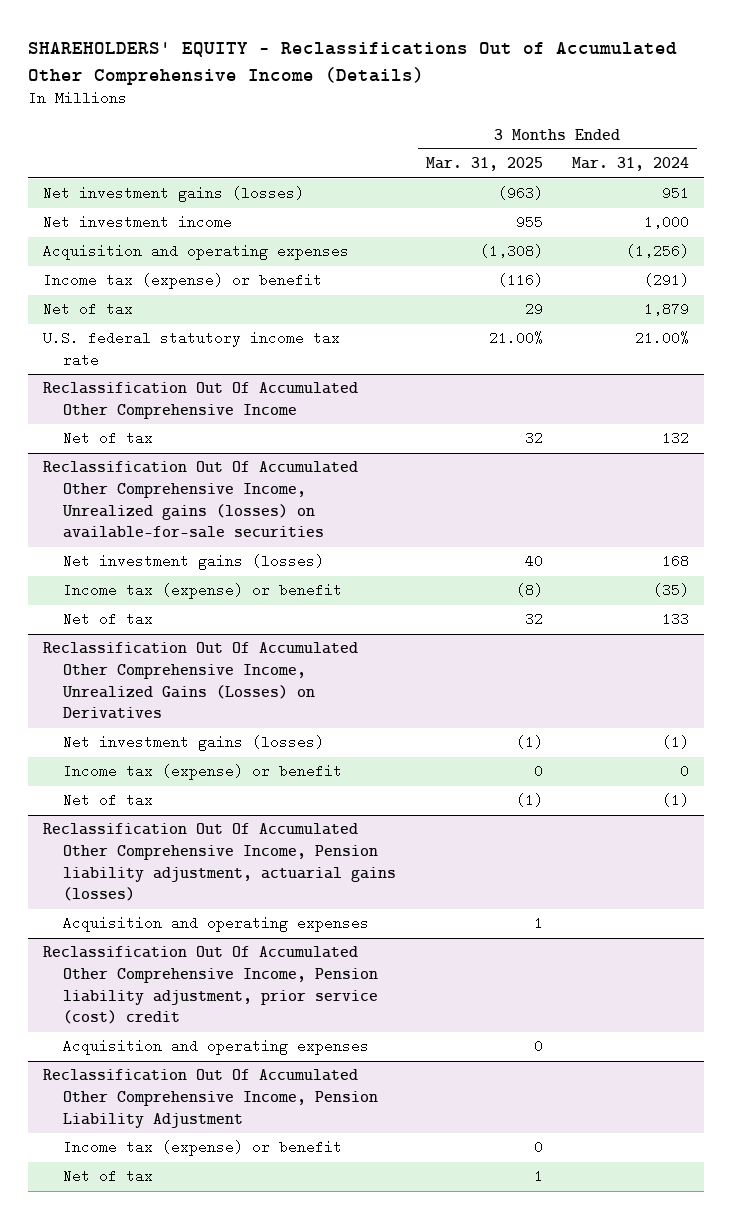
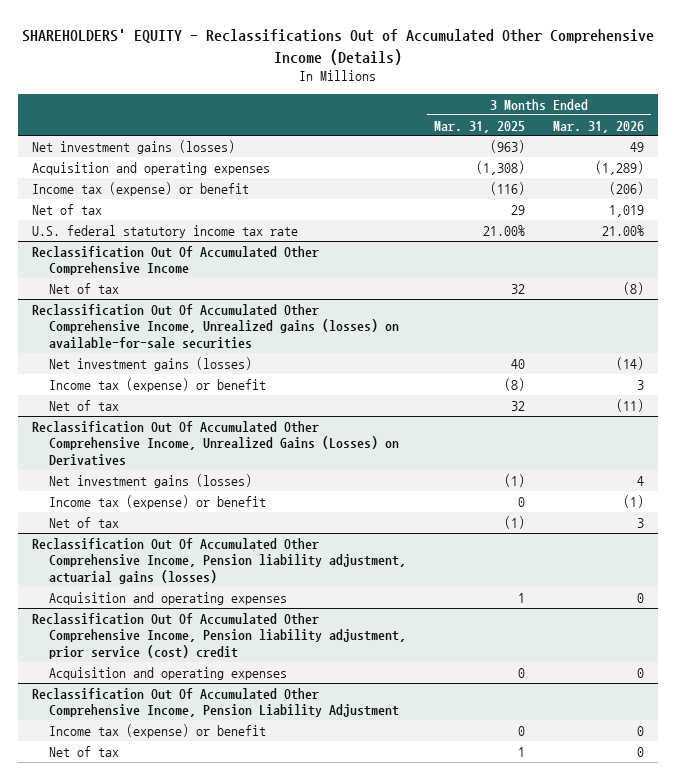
- | 3 Months Ended Mar. 31, 2025 | 3 Months Ended Mar. 31, 2024
+ | 3 Months Ended Mar. 31, 2025 | 3 Months Ended Mar. 31, 2026
- Net investment income | 955 | 1,000

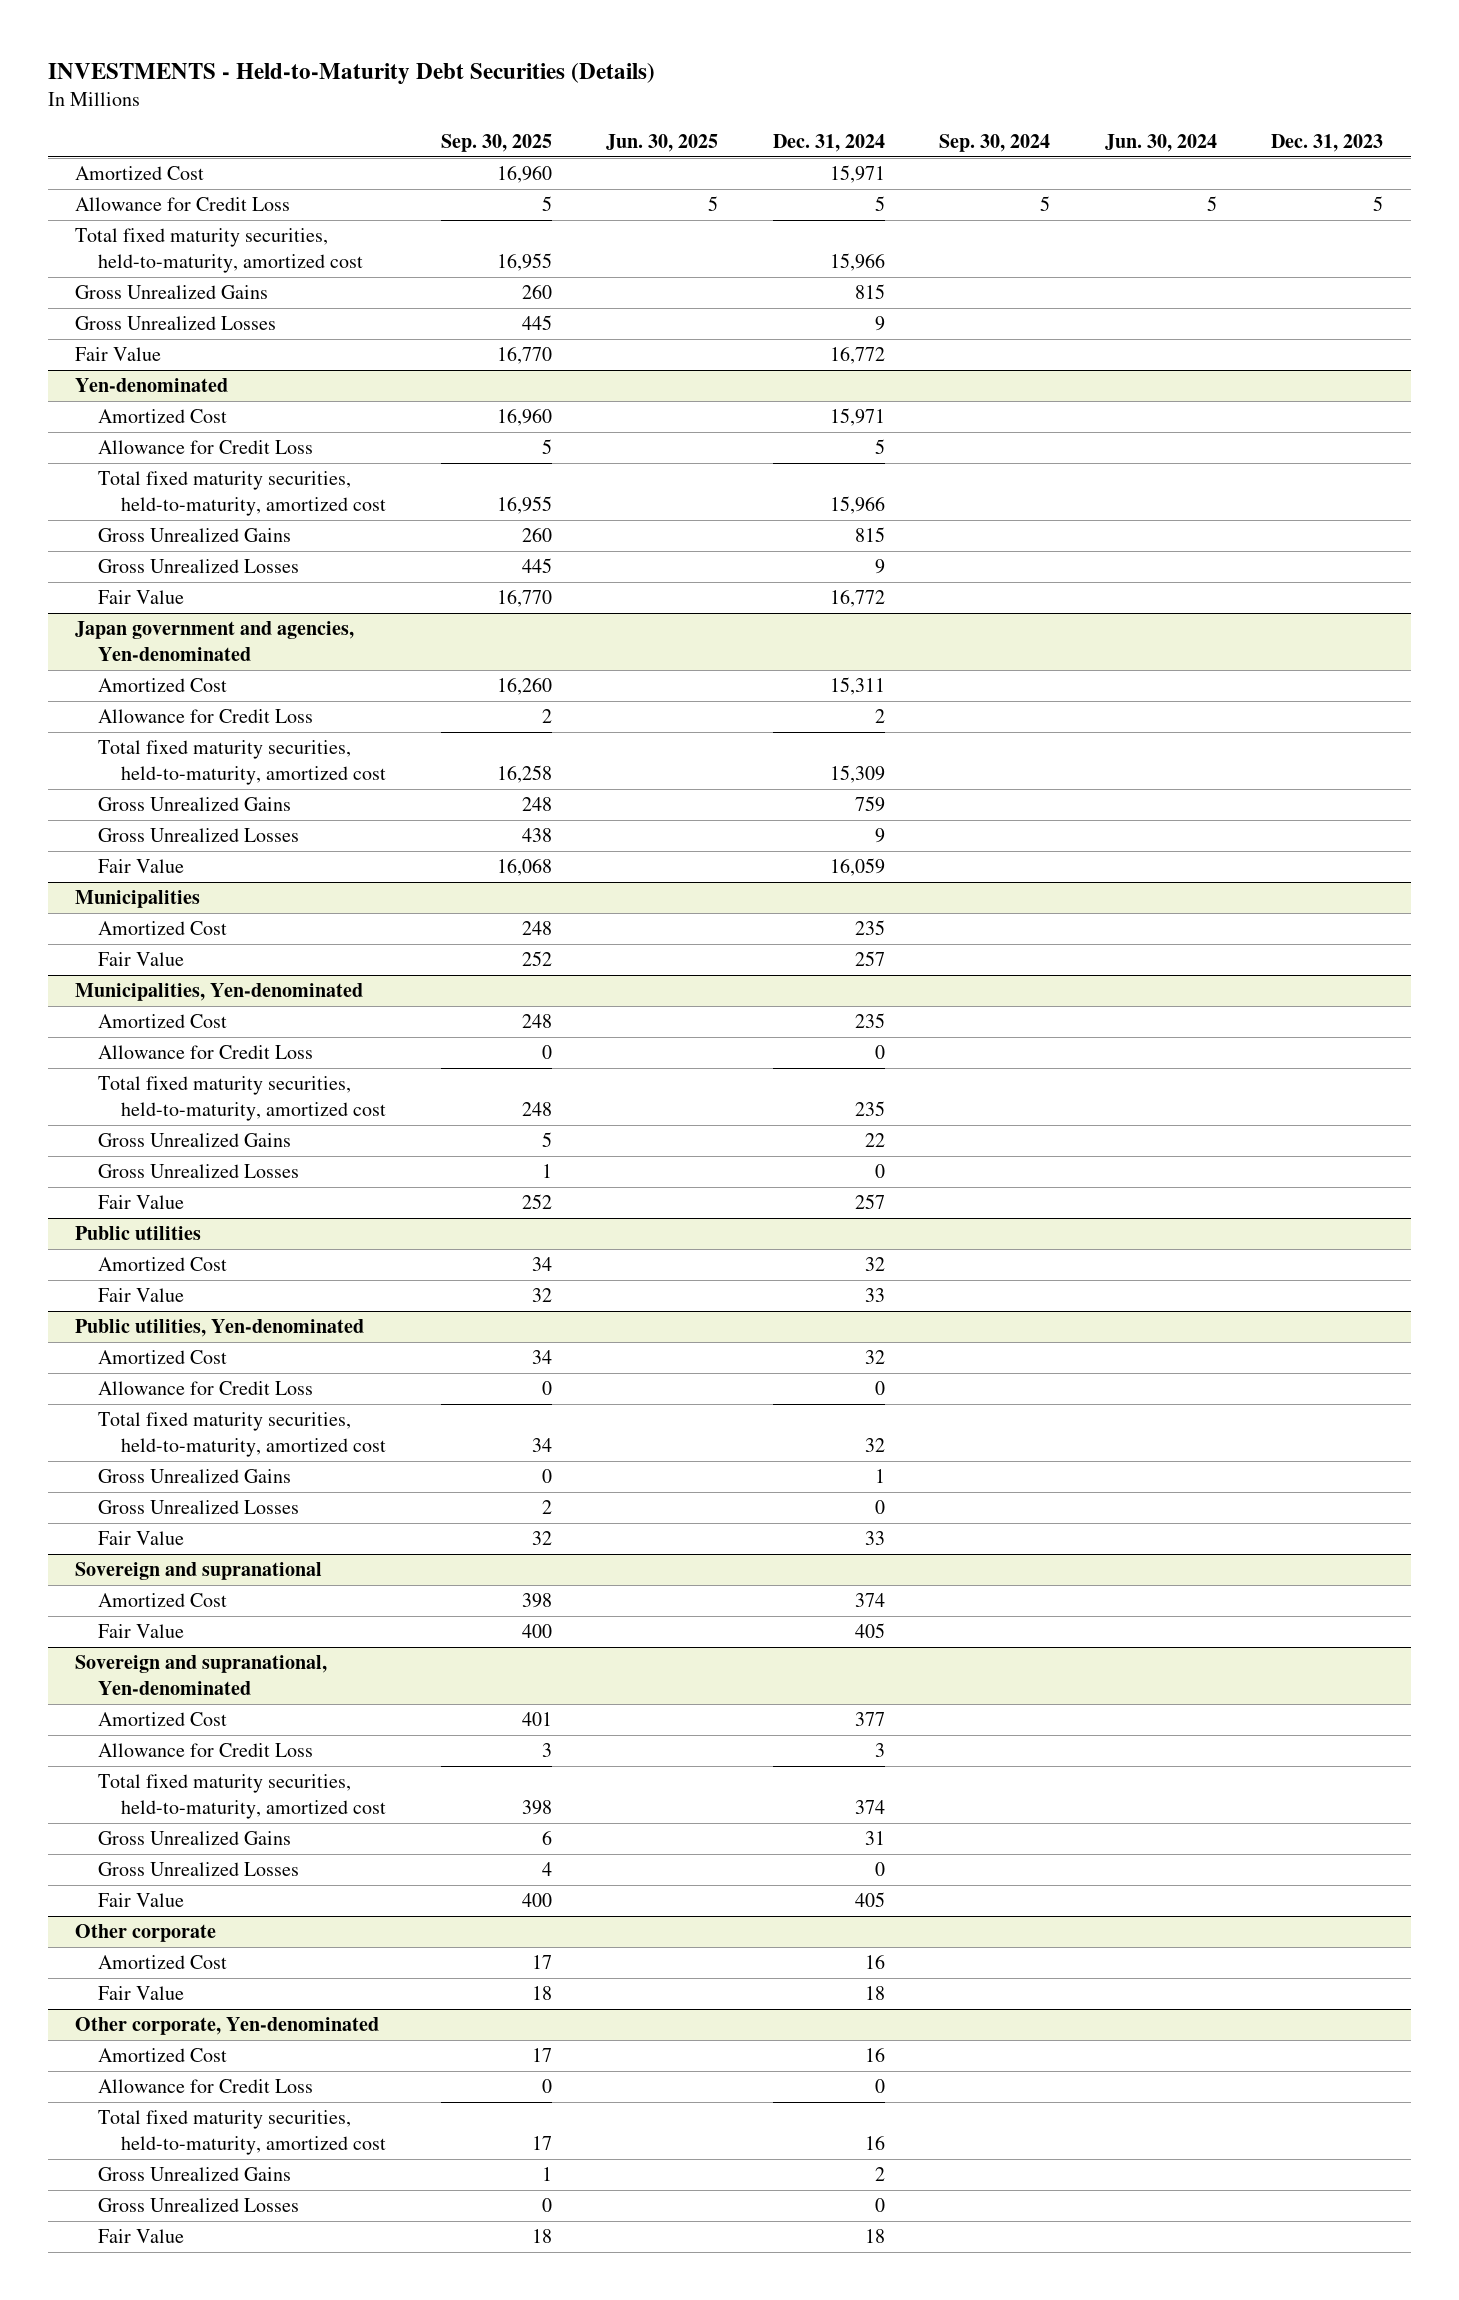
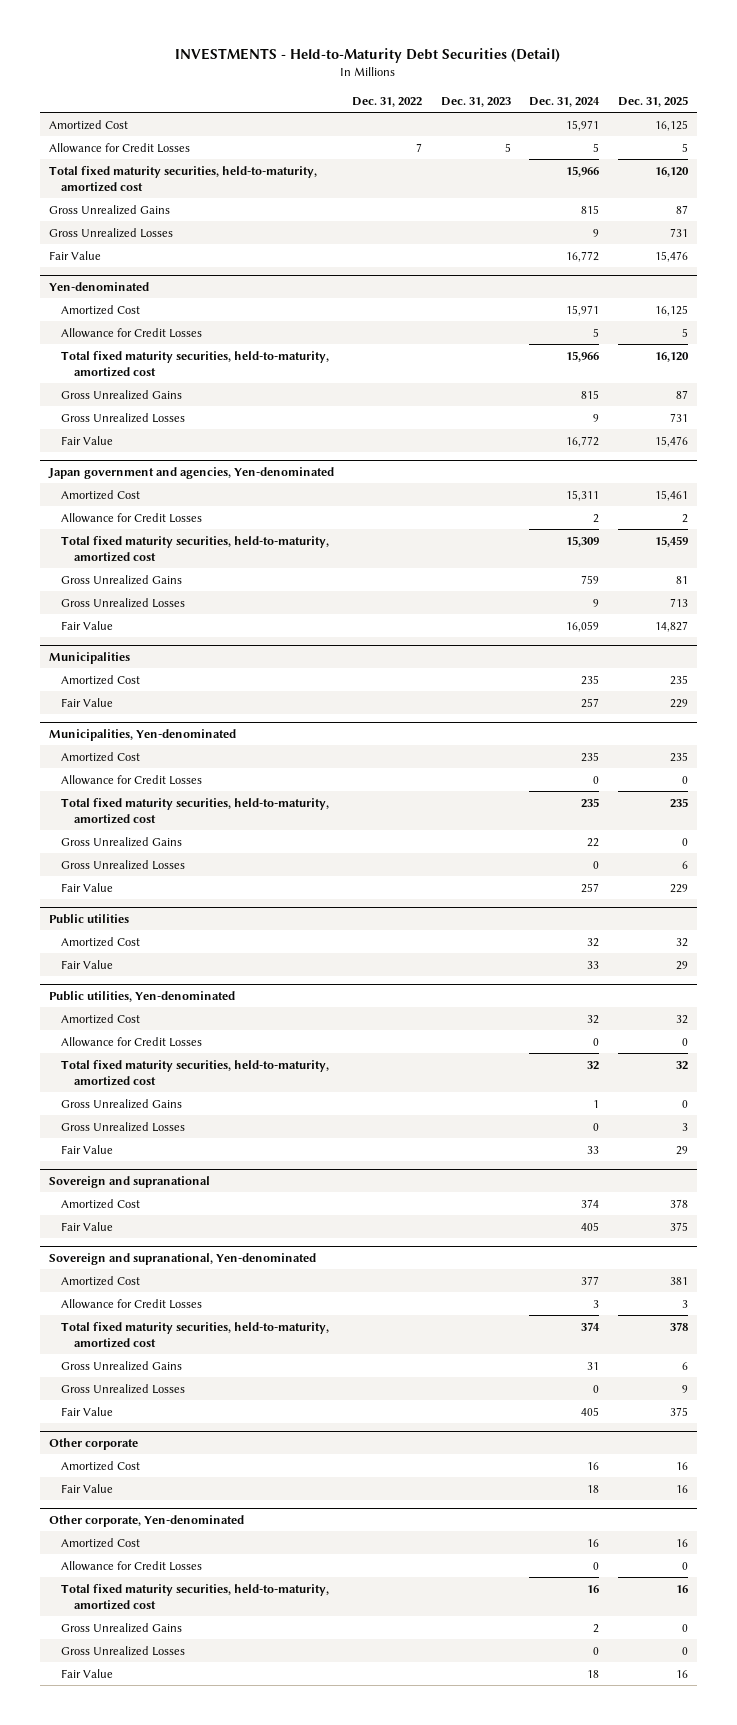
- INVESTMENTS - Held-to-Maturity Debt Securities (Details)
+ INVESTMENTS - Held-to-Maturity Debt Securities (Detail)
- | Sep. 30, 2025 | Jun. 30, 2025 | Dec. 31, 2024 | Sep. 30, 2024 | Jun. 30, 2024 | Dec. 31, 2023
+ | Dec. 31, 2022 | Dec. 31, 2023 | Dec. 31, 2024 | Dec. 31, 2025
- Allowance for Credit Loss | 5 | 5 | 5 | 5 | 5 | 5
+ Allowance for Credit Losses | 7 | 5 | 5 | 5
@ Yen-denominated
- Allowance for Credit Loss | 5 | | 5 | | |
+ Allowance for Credit Losses | | | 5 | 5
@ Japan government and agencies, Yen-denominated
- Allowance for Credit Loss | 2 | | 2 | | |
+ Allowance for Credit Losses | | | 2 | 2
@ Municipalities, Yen-denominated
- Allowance for Credit Loss | 0 | | 0 | | |
+ Allowance for Credit Losses | | | 0 | 0
@ Public utilities, Yen-denominated
- Allowance for Credit Loss | 0 | | 0 | | |
+ Allowance for Credit Losses | | | 0 | 0
@ Sovereign and supranational, Yen-denominated
- Allowance for Credit Loss | 3 | | 3 | | |
+ Allowance for Credit Losses | | | 3 | 3
@ Other corporate, Yen-denominated
- Allowance for Credit Loss | 0 | | 0 | | |
+ Allowance for Credit Losses | | | 0 | 0

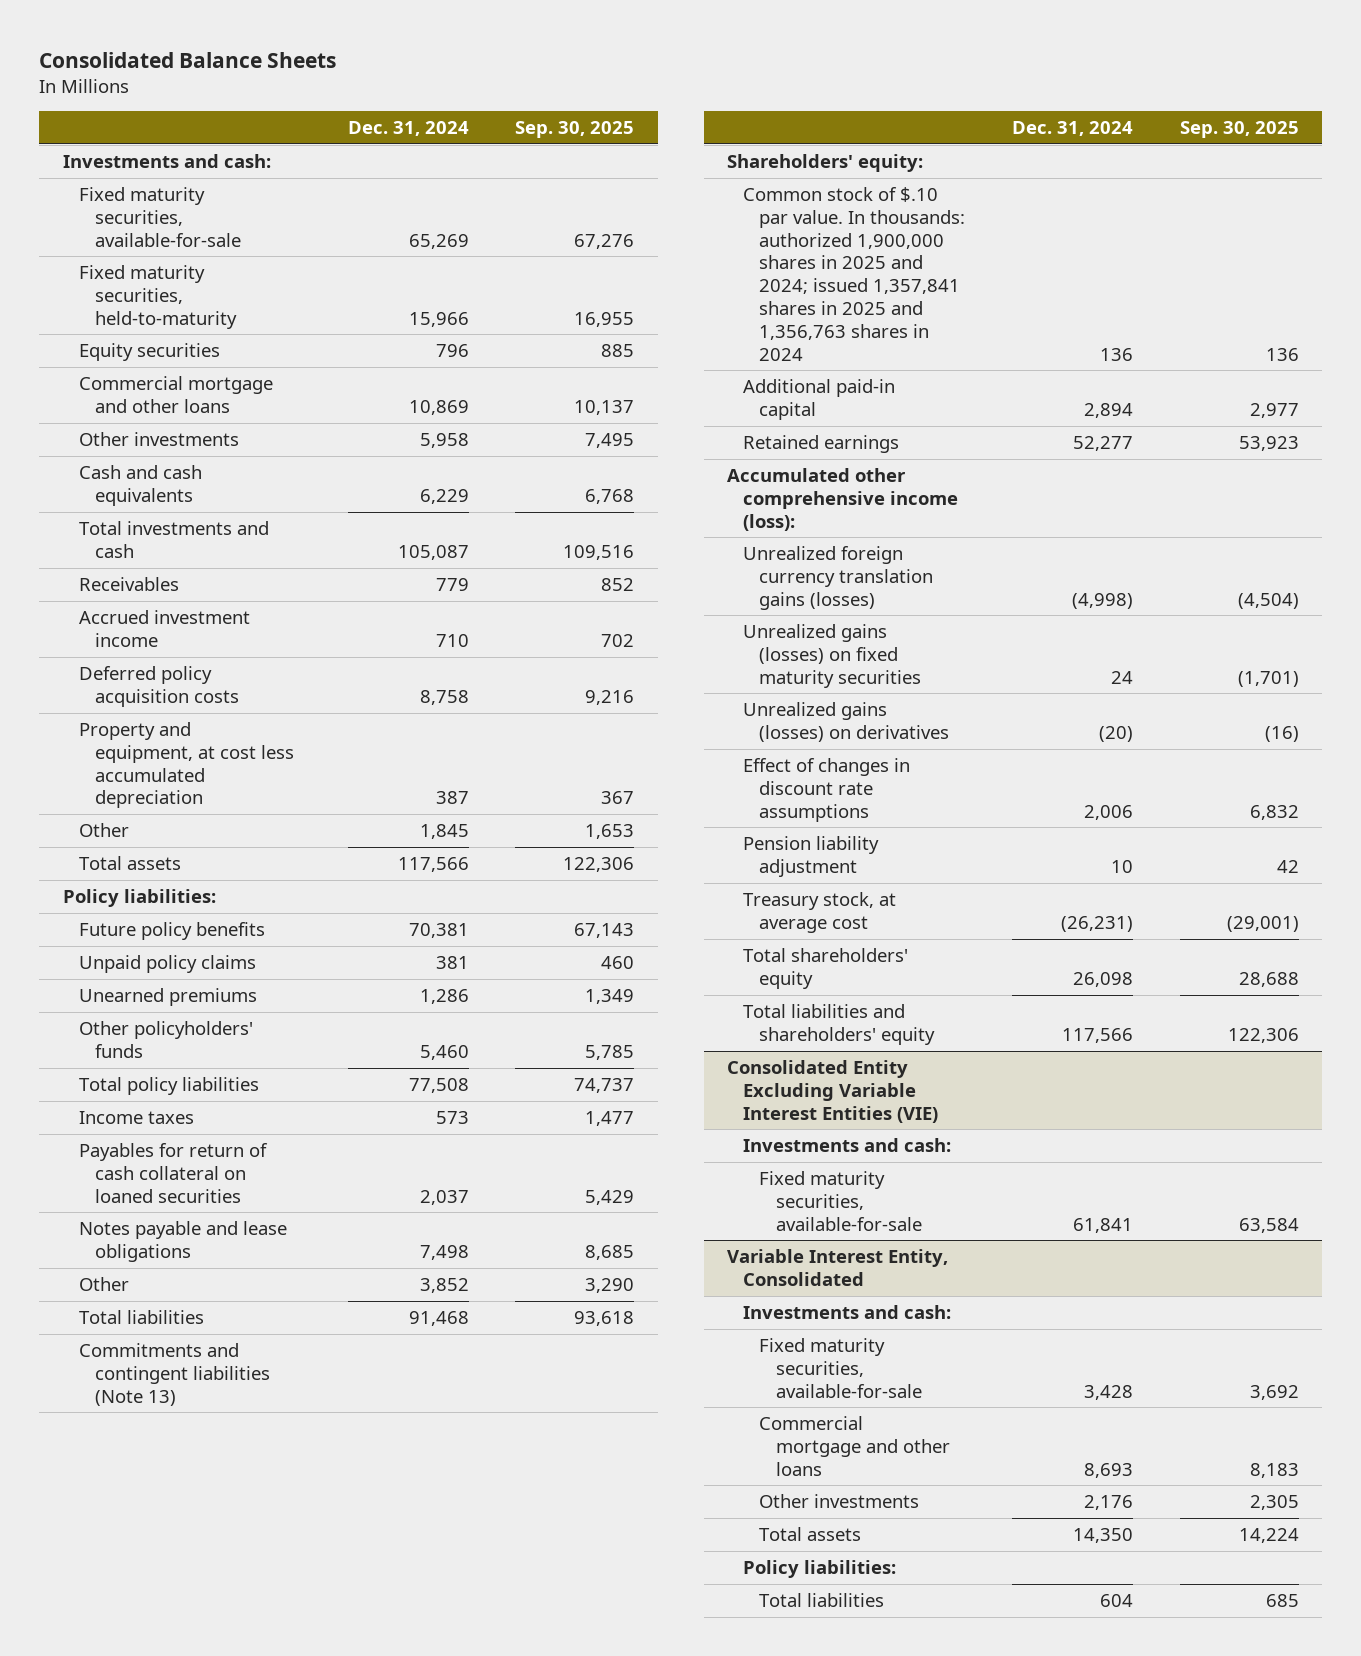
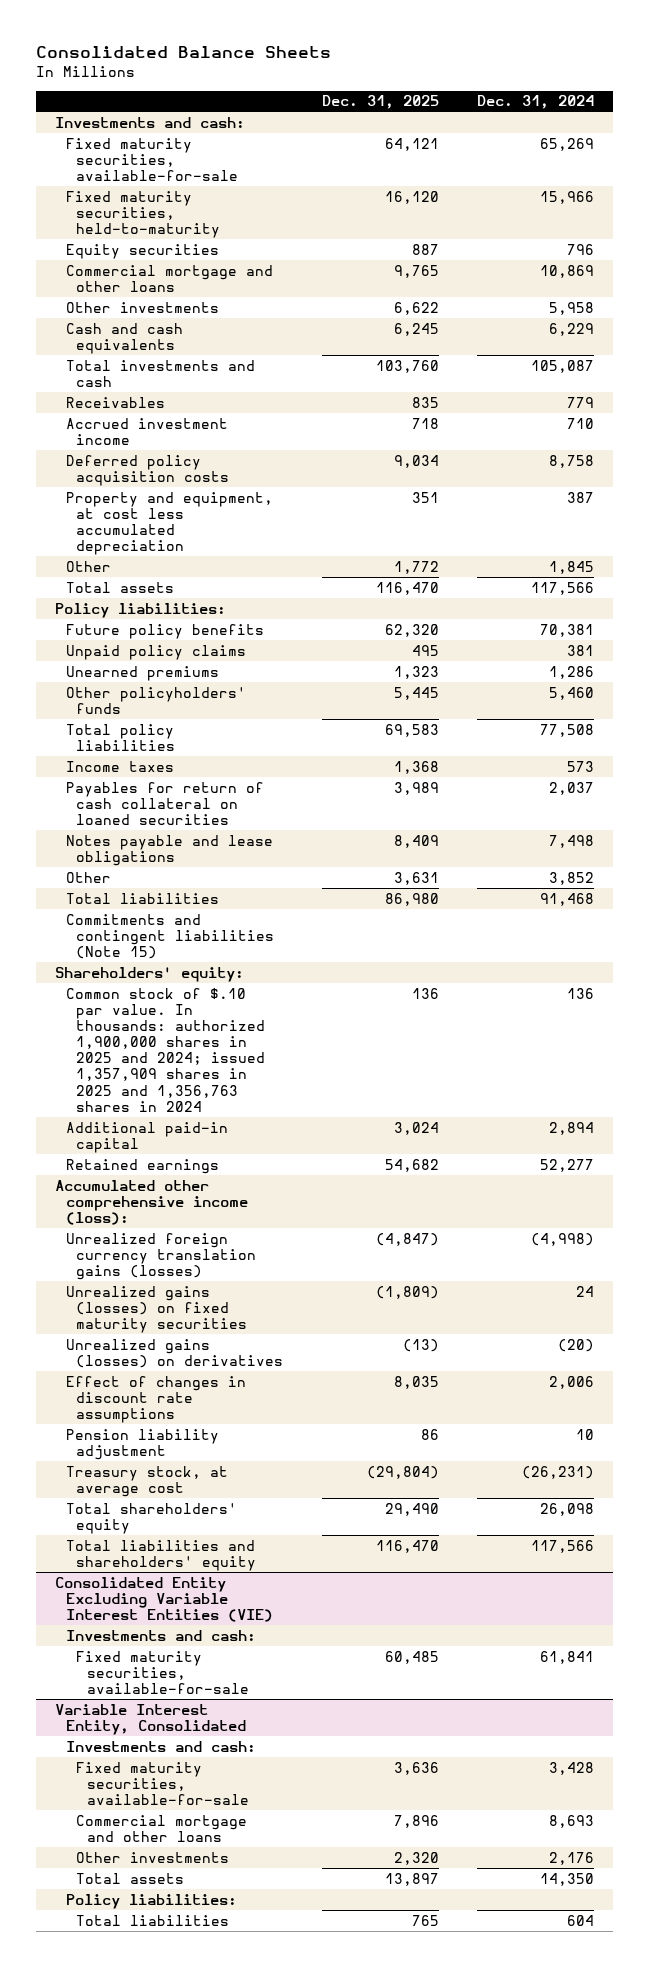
- | Dec. 31, 2024 | Sep. 30, 2025
+ | Dec. 31, 2025 | Dec. 31, 2024
- Commitments and contingent liabilities (Note 13)
+ Commitments and contingent liabilities (Note 15)
- Common stock of $.10 par value. In thousands: authorized 1,900,000 shares in 2025 and 2024; issued 1,357,841 shares in 2025 and 1,356,763 shares in 2024 | 136 | 136
+ Common stock of $.10 par value. In thousands: authorized 1,900,000 shares in 2025 and 2024; issued 1,357,909 shares in 2025 and 1,356,763 shares in 2024 | 136 | 136

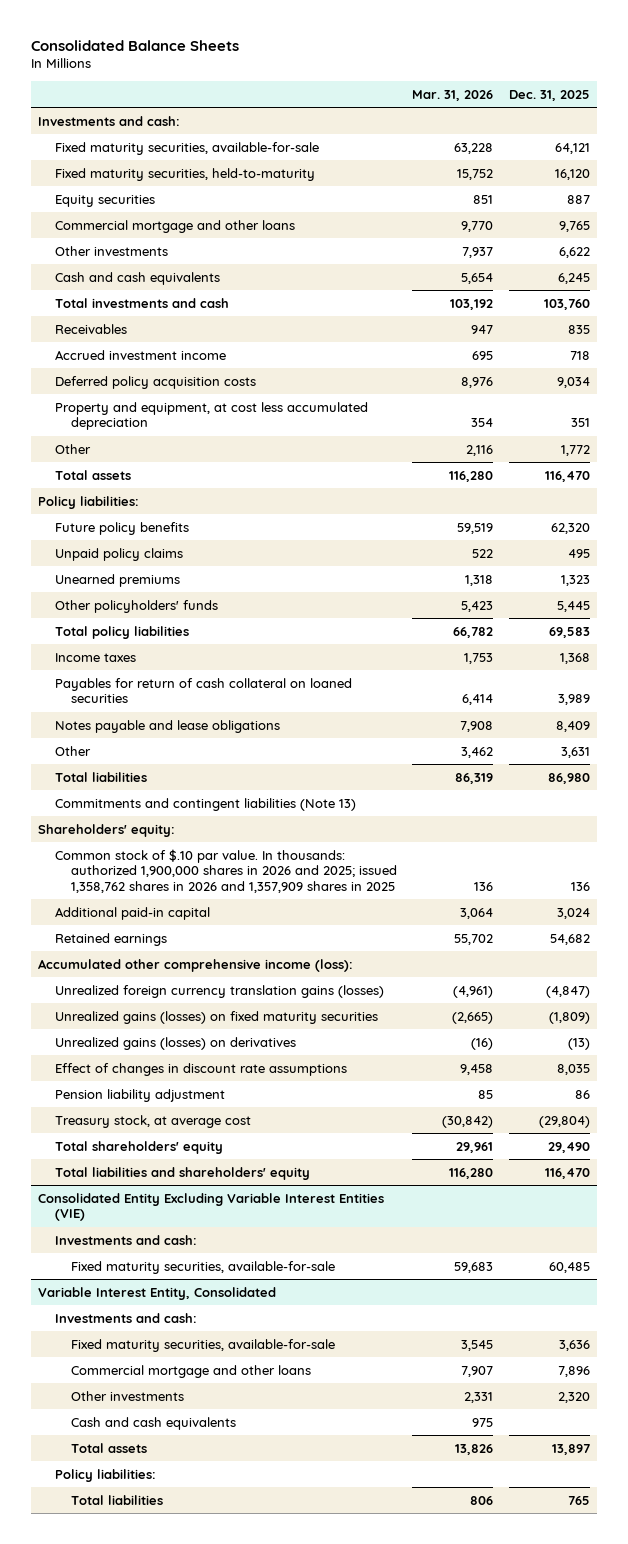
- | Dec. 31, 2025 | Dec. 31, 2024
+ | Mar. 31, 2026 | Dec. 31, 2025
- Commitments and contingent liabilities (Note 15)
+ Commitments and contingent liabilities (Note 13)
- Common stock of $.10 par value. In thousands: authorized 1,900,000 shares in 2025 and 2024; issued 1,357,909 shares in 2025 and 1,356,763 shares in 2024 | 136 | 136
+ Common stock of $.10 par value. In thousands: authorized 1,900,000 shares in 2026 and 2025; issued 1,358,762 shares in 2026 and 1,357,909 shares in 2025 | 136 | 136
@ Variable Interest Entity, Consolidated
+ Cash and cash equivalents | 975 |

